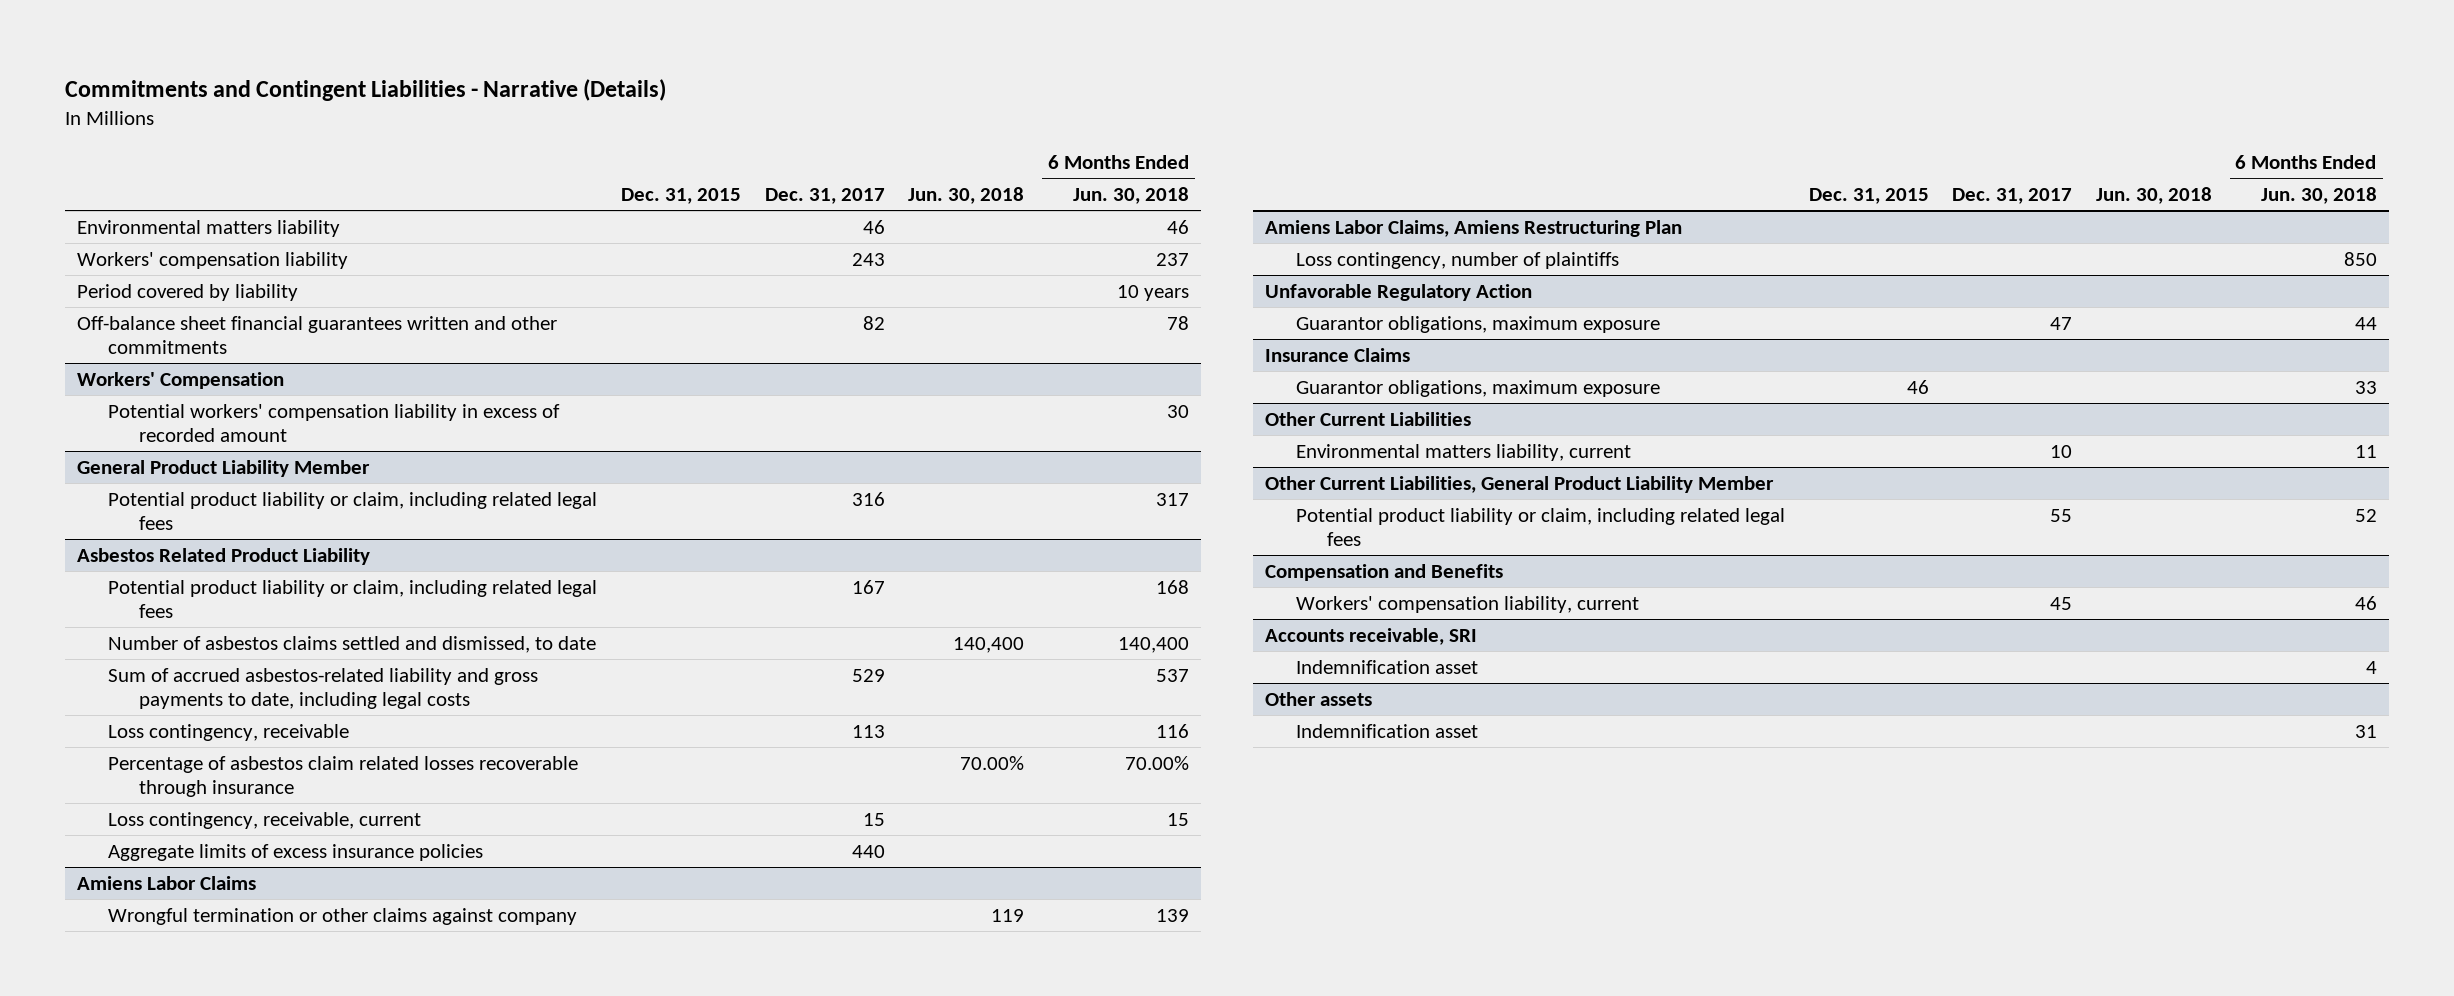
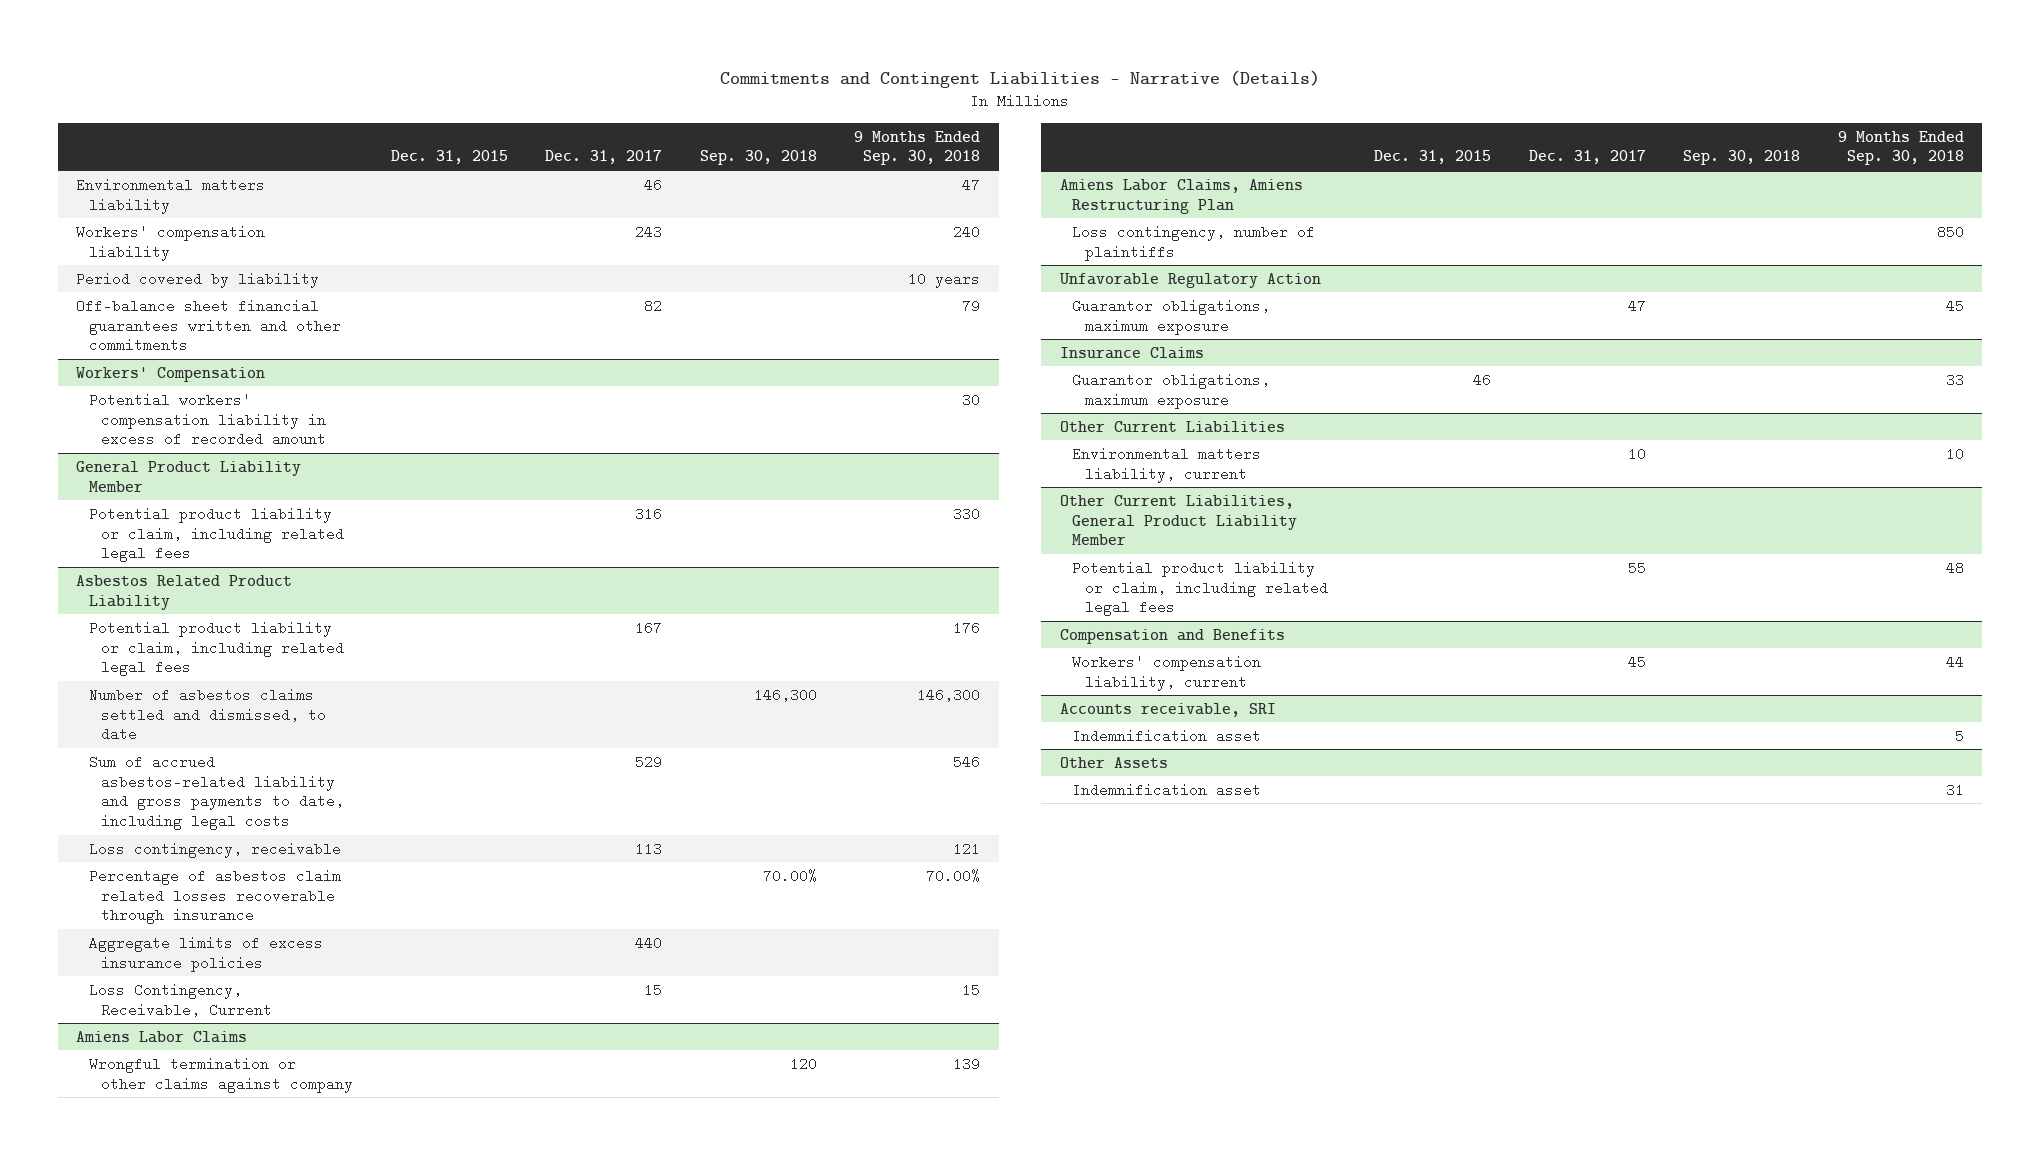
- | Dec. 31, 2015 | Dec. 31, 2017 | Jun. 30, 2018 | 6 Months Ended Jun. 30, 2018
+ | Dec. 31, 2015 | Dec. 31, 2017 | Sep. 30, 2018 | 9 Months Ended Sep. 30, 2018
@ Asbestos Related Product Liability
- Loss contingency, receivable, current | | 15 | | 15
+ Loss Contingency, Receivable, Current | | 15 | | 15
- Other assets
+ Other Assets

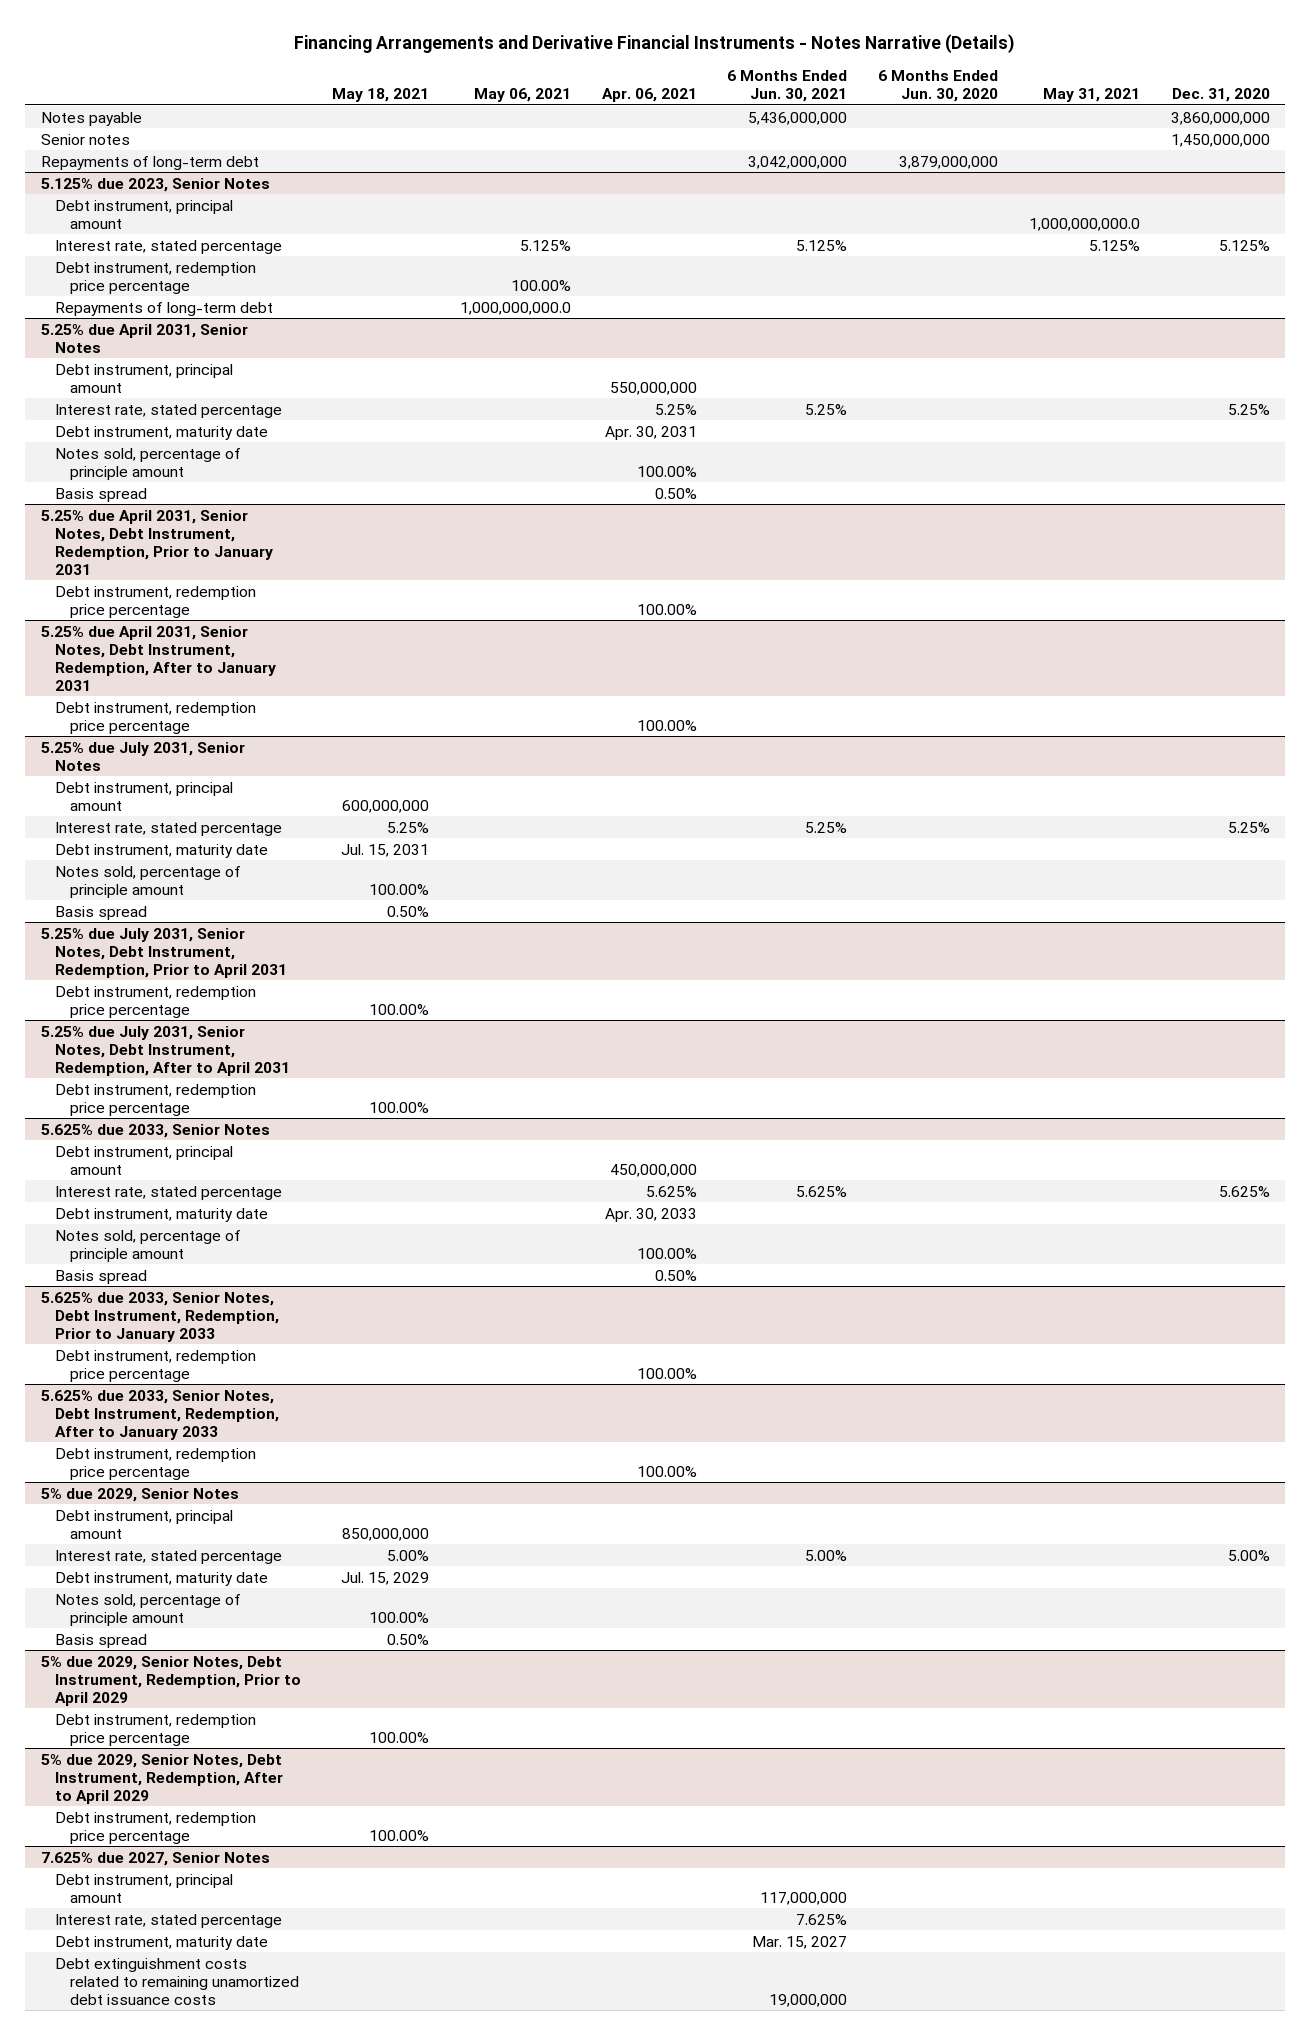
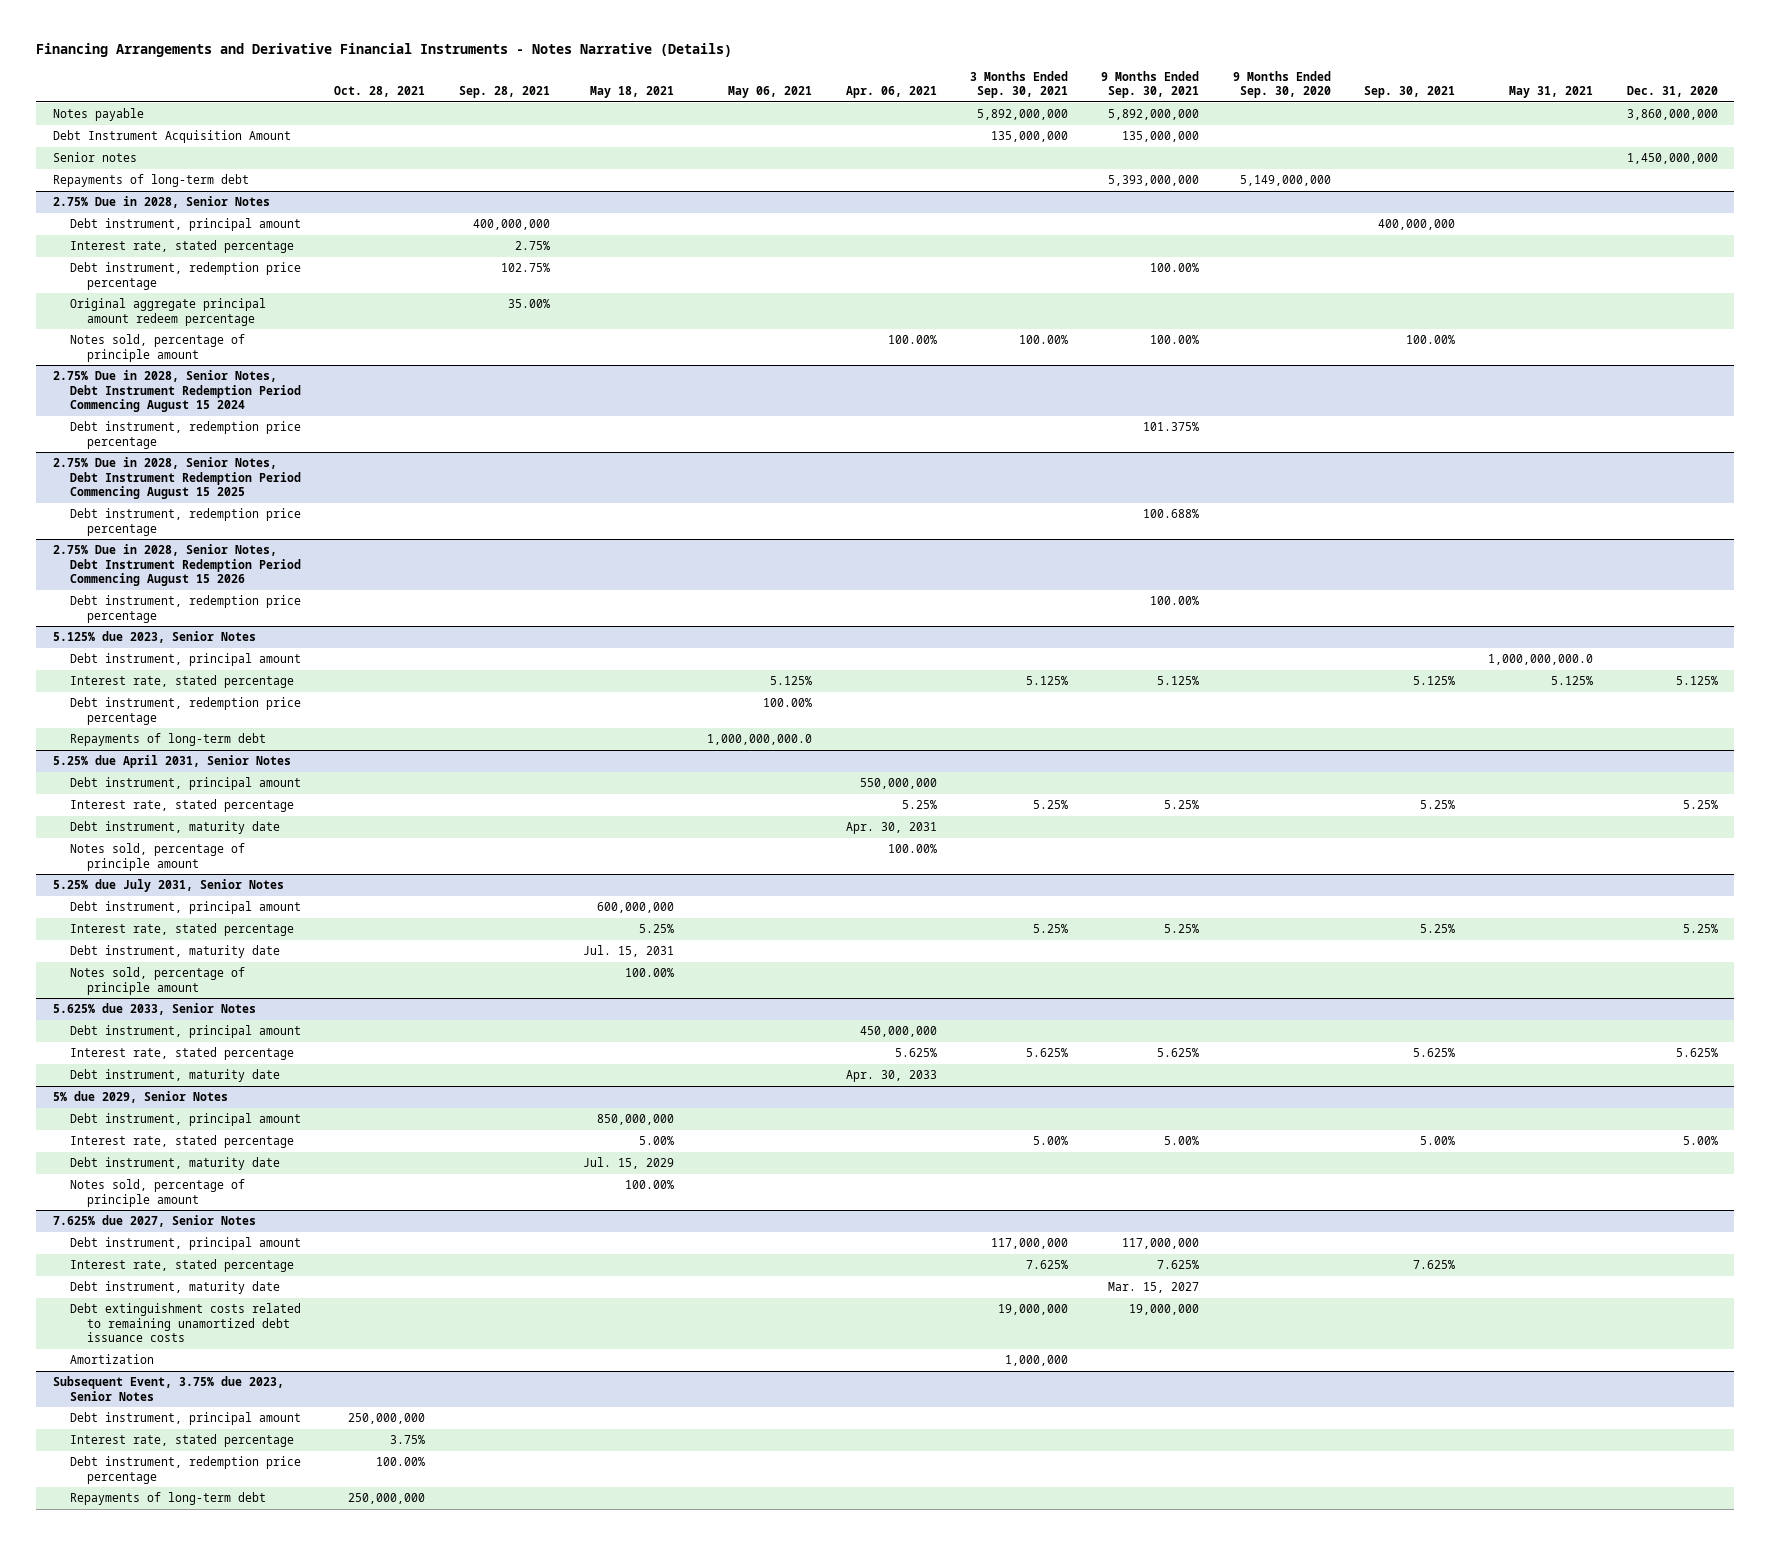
- | May 18, 2021 | May 06, 2021 | Apr. 06, 2021 | 6 Months Ended Jun. 30, 2021 | 6 Months Ended Jun. 30, 2020 | May 31, 2021 | Dec. 31, 2020
+ | Oct. 28, 2021 | Sep. 28, 2021 | May 18, 2021 | May 06, 2021 | Apr. 06, 2021 | 3 Months Ended Sep. 30, 2021 | 9 Months Ended Sep. 30, 2021 | 9 Months Ended Sep. 30, 2020 | Sep. 30, 2021 | May 31, 2021 | Dec. 31, 2020
+ Debt Instrument Acquisition Amount | | | | | | 135,000,000 | 135,000,000 | | | |
+ 2.75% Due in 2028, Senior Notes
+ Debt instrument, principal amount | | 400,000,000 | | | | | | | 400,000,000 | |
+ Interest rate, stated percentage | | 2.75% | | | | | | | | |
+ Debt instrument, redemption price percentage | | 102.75% | | | | | 100.00% | | | |
+ Original aggregate principal amount redeem percentage | | 35.00% | | | | | | | | |
+ Notes sold, percentage of principle amount | | | | | 100.00% | 100.00% | 100.00% | | 100.00% | |
+ 2.75% Due in 2028, Senior Notes, Debt Instrument Redemption Period Commencing August 15 2024
+ Debt instrument, redemption price percentage | | | | | | | 101.375% | | | |
+ 2.75% Due in 2028, Senior Notes, Debt Instrument Redemption Period Commencing August 15 2025
+ Debt instrument, redemption price percentage | | | | | | | 100.688% | | | |
+ 2.75% Due in 2028, Senior Notes, Debt Instrument Redemption Period Commencing August 15 2026
+ Debt instrument, redemption price percentage | | | | | | | 100.00% | | | |
@ 5.25% due April 2031, Senior Notes
- Basis spread | | | 0.50% | | | |
- 5.25% due April 2031, Senior Notes, Debt Instrument, Redemption, Prior to January 2031
- Debt instrument, redemption price percentage | | | 100.00% | | | |
- 5.25% due April 2031, Senior Notes, Debt Instrument, Redemption, After to January 2031
- Debt instrument, redemption price percentage | | | 100.00% | | | |
@ 5.25% due July 2031, Senior Notes
- Basis spread | 0.50% | | | | | |
- 5.25% due July 2031, Senior Notes, Debt Instrument, Redemption, Prior to April 2031
- Debt instrument, redemption price percentage | 100.00% | | | | | |
- 5.25% due July 2031, Senior Notes, Debt Instrument, Redemption, After to April 2031
- Debt instrument, redemption price percentage | 100.00% | | | | | |
@ 5.625% due 2033, Senior Notes
- Notes sold, percentage of principle amount | | | 100.00% | | | |
- Basis spread | | | 0.50% | | | |
- 5.625% due 2033, Senior Notes, Debt Instrument, Redemption, Prior to January 2033
- Debt instrument, redemption price percentage | | | 100.00% | | | |
- 5.625% due 2033, Senior Notes, Debt Instrument, Redemption, After to January 2033
- Debt instrument, redemption price percentage | | | 100.00% | | | |
@ 5% due 2029, Senior Notes
- Basis spread | 0.50% | | | | | |
- 5% due 2029, Senior Notes, Debt Instrument, Redemption, Prior to April 2029
- Debt instrument, redemption price percentage | 100.00% | | | | | |
- 5% due 2029, Senior Notes, Debt Instrument, Redemption, After to April 2029
- Debt instrument, redemption price percentage | 100.00% | | | | | |
@ 7.625% due 2027, Senior Notes
+ Amortization | | | | | | 1,000,000 | | | | |
+ Subsequent Event, 3.75% due 2023, Senior Notes
+ Debt instrument, principal amount | 250,000,000 | | | | | | | | | |
+ Interest rate, stated percentage | 3.75% | | | | | | | | | |
+ Debt instrument, redemption price percentage | 100.00% | | | | | | | | | |
+ Repayments of long-term debt | 250,000,000 | | | | | | | | | |

